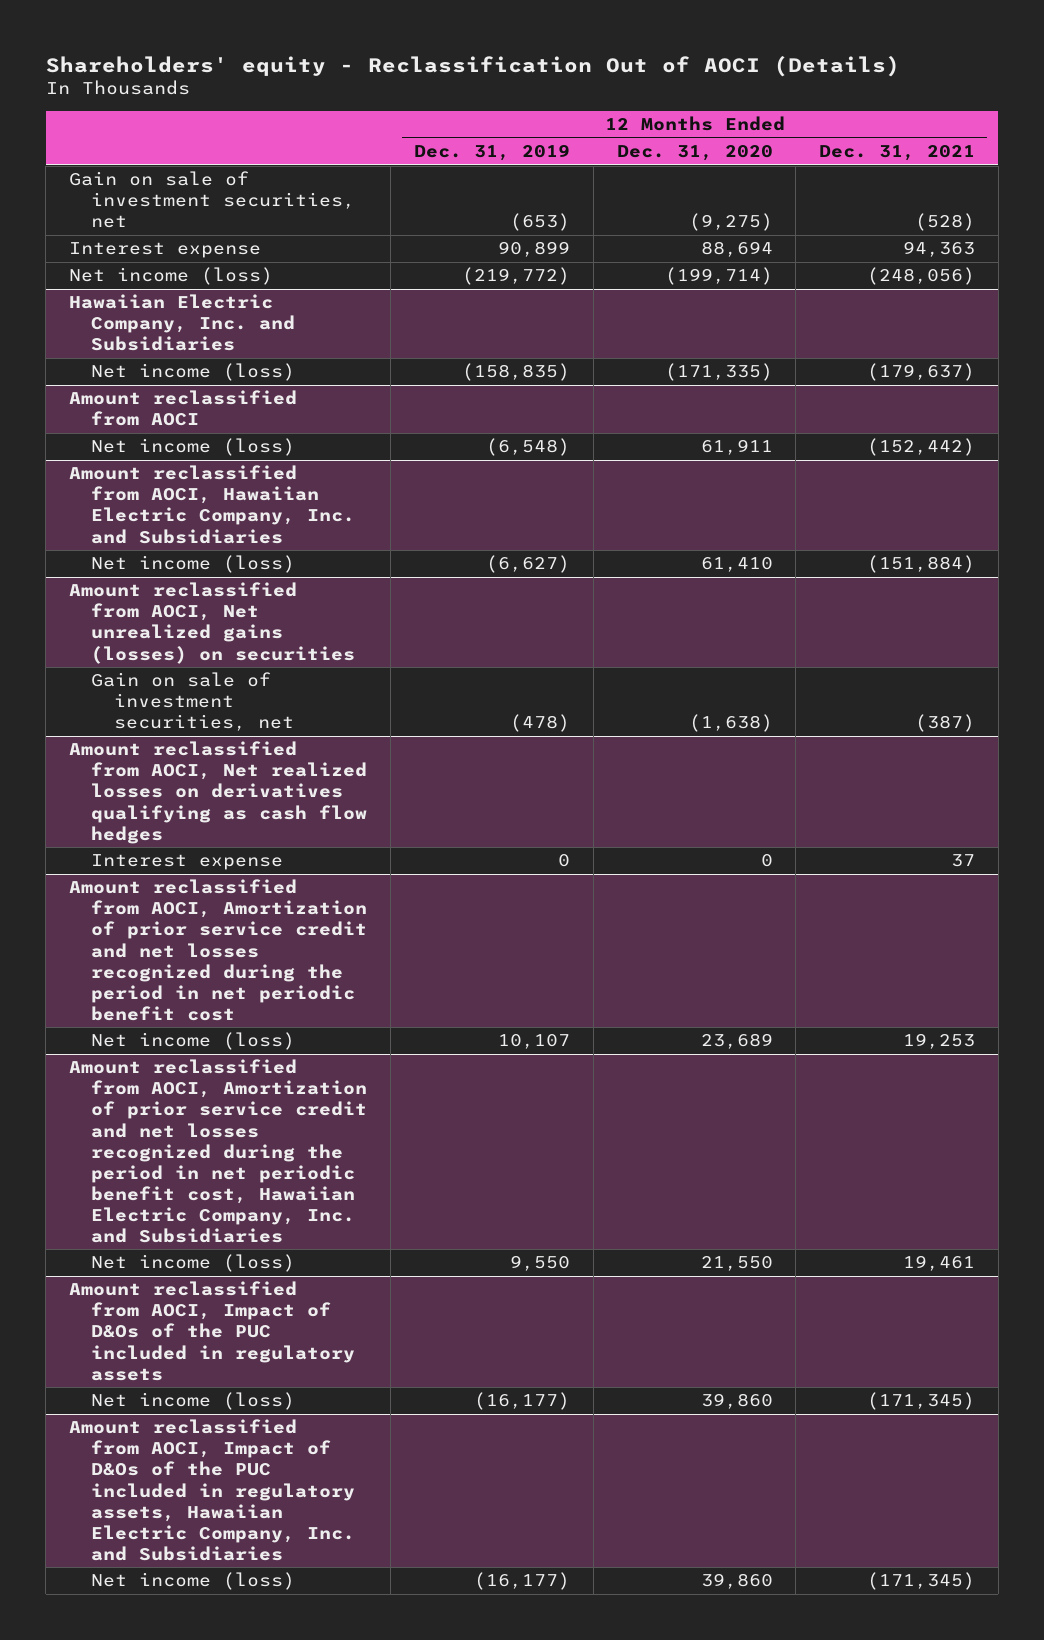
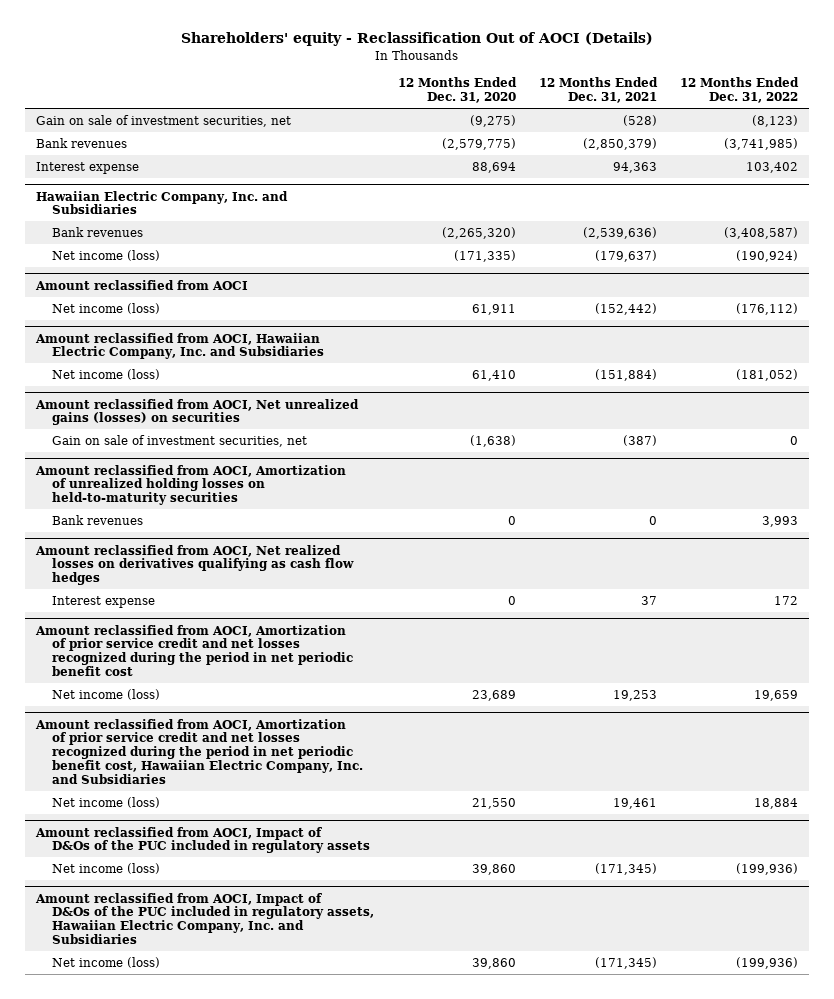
- | 12 Months Ended Dec. 31, 2019 | 12 Months Ended Dec. 31, 2020 | 12 Months Ended Dec. 31, 2021
+ | 12 Months Ended Dec. 31, 2020 | 12 Months Ended Dec. 31, 2021 | 12 Months Ended Dec. 31, 2022
+ Bank revenues | (2,579,775) | (2,850,379) | (3,741,985)
- Net income (loss) | (219,772) | (199,714) | (248,056)
@ Hawaiian Electric Company, Inc. and Subsidiaries
+ Bank revenues | (2,265,320) | (2,539,636) | (3,408,587)
+ Amount reclassified from AOCI, Amortization of unrealized holding losses on held-to-maturity securities
+ Bank revenues | 0 | 0 | 3,993

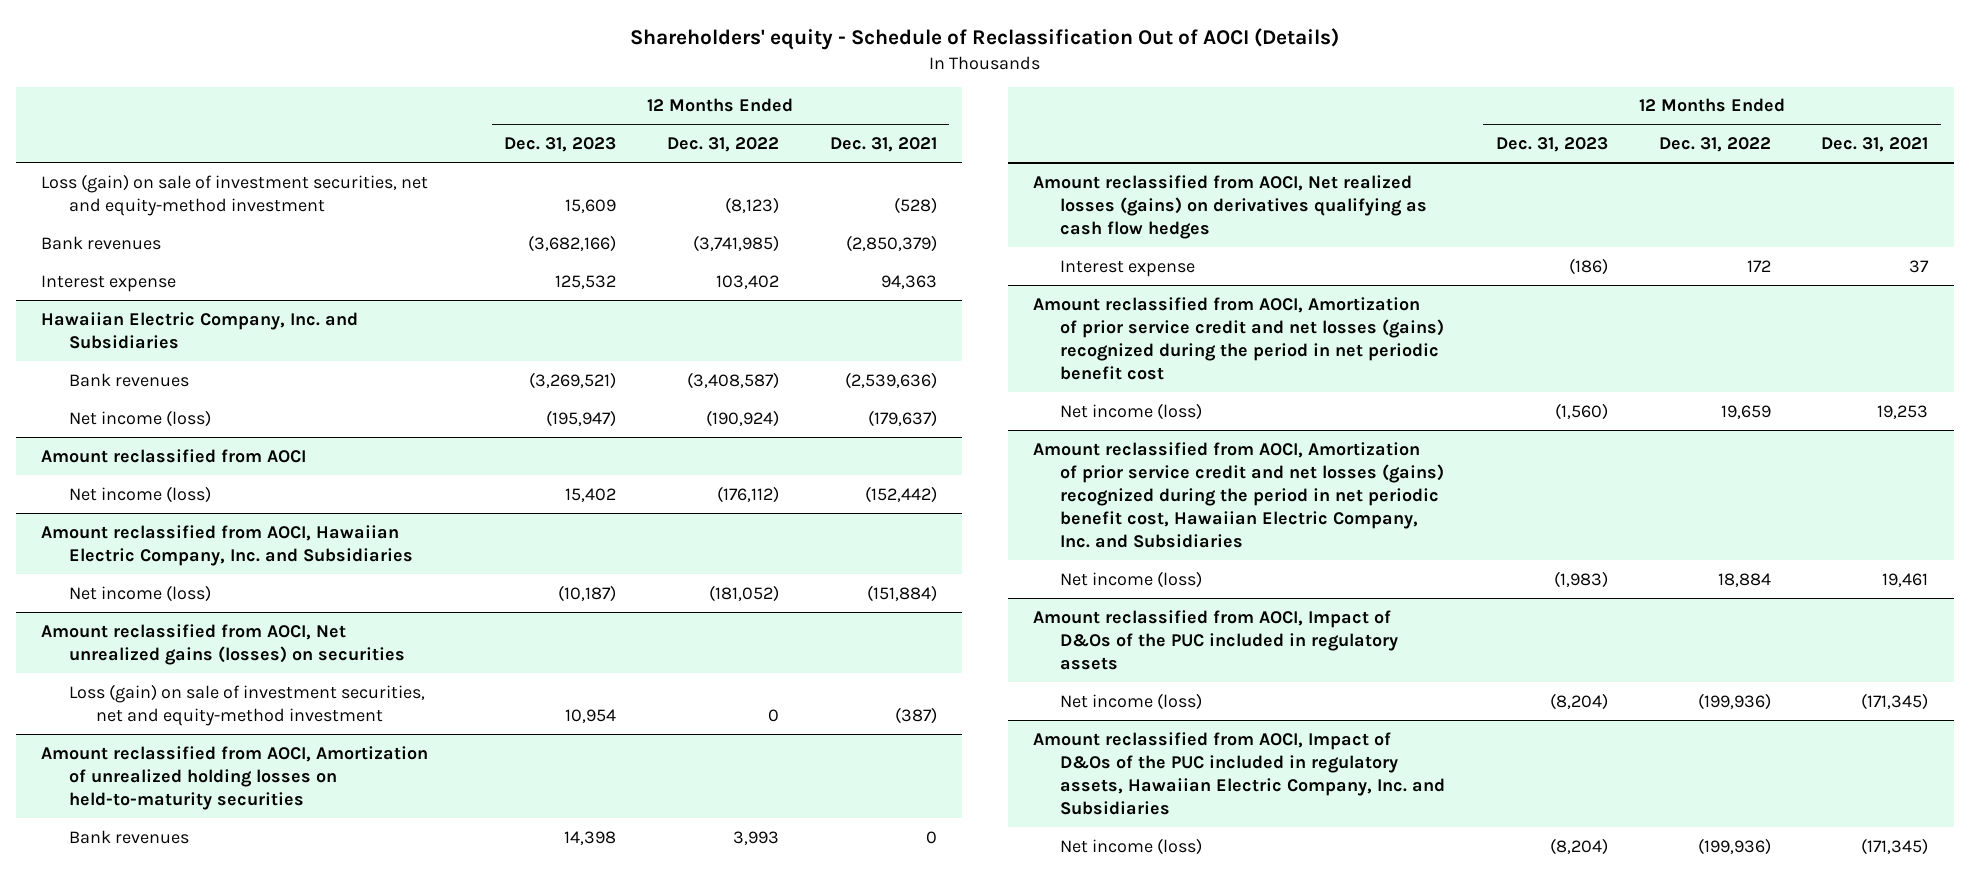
- Shareholders' equity - Reclassification Out of AOCI (Details)
+ Shareholders' equity - Schedule of Reclassification Out of AOCI (Details)
- | 12 Months Ended Dec. 31, 2020 | 12 Months Ended Dec. 31, 2021 | 12 Months Ended Dec. 31, 2022
+ | 12 Months Ended Dec. 31, 2023 | 12 Months Ended Dec. 31, 2022 | 12 Months Ended Dec. 31, 2021
- Gain on sale of investment securities, net | (9,275) | (528) | (8,123)
+ Loss (gain) on sale of investment securities, net and equity-method investment | 15,609 | (8,123) | (528)
@ Amount reclassified from AOCI, Net unrealized gains (losses) on securities
- Gain on sale of investment securities, net | (1,638) | (387) | 0
+ Loss (gain) on sale of investment securities, net and equity-method investment | 10,954 | 0 | (387)
- Amount reclassified from AOCI, Net realized losses on derivatives qualifying as cash flow hedges
+ Amount reclassified from AOCI, Net realized losses (gains) on derivatives qualifying as cash flow hedges
- Amount reclassified from AOCI, Amortization of prior service credit and net losses recognized during the period in net periodic benefit cost
+ Amount reclassified from AOCI, Amortization of prior service credit and net losses (gains) recognized during the period in net periodic benefit cost
- Amount reclassified from AOCI, Amortization of prior service credit and net losses recognized during the period in net periodic benefit cost, Hawaiian Electric Company, Inc. and Subsidiaries
+ Amount reclassified from AOCI, Amortization of prior service credit and net losses (gains) recognized during the period in net periodic benefit cost, Hawaiian Electric Company, Inc. and Subsidiaries

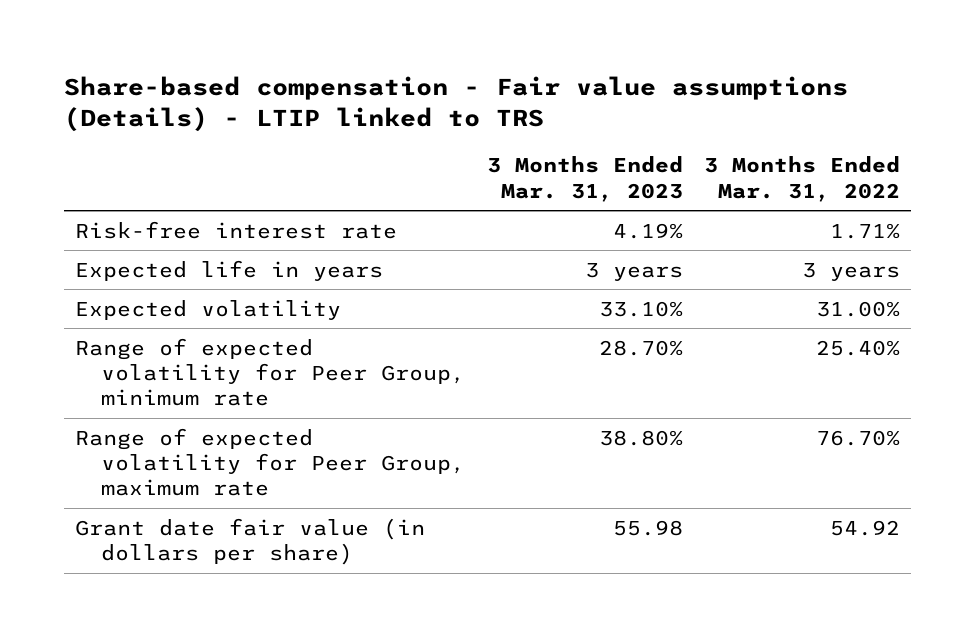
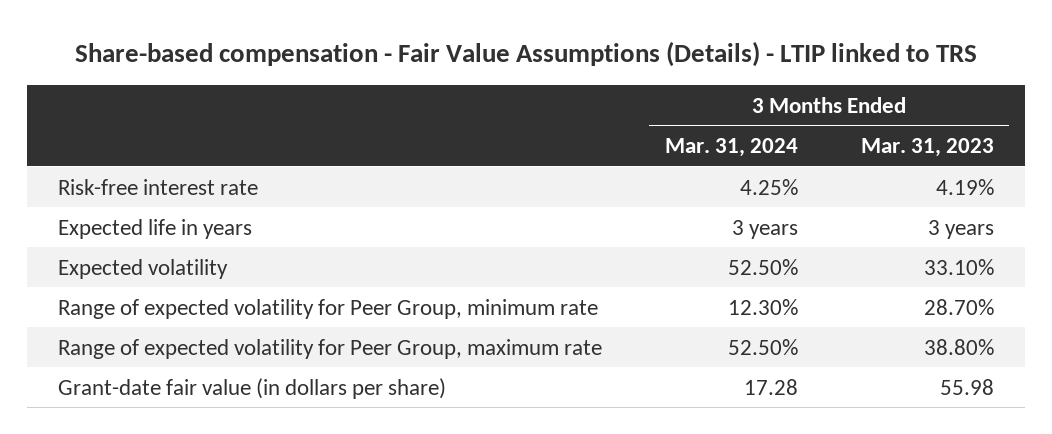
- Share-based compensation - Fair value assumptions (Details) - LTIP linked to TRS
+ Share-based compensation - Fair Value Assumptions (Details) - LTIP linked to TRS
- | 3 Months Ended Mar. 31, 2023 | 3 Months Ended Mar. 31, 2022
+ | 3 Months Ended Mar. 31, 2024 | 3 Months Ended Mar. 31, 2023
- Grant date fair value (in dollars per share) | 55.98 | 54.92
+ Grant-date fair value (in dollars per share) | 17.28 | 55.98

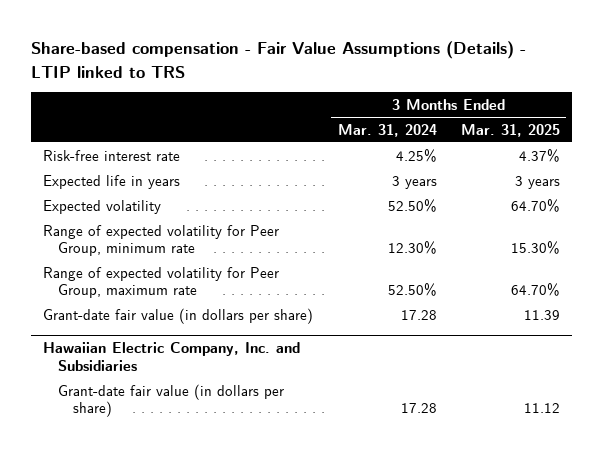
- | 3 Months Ended Mar. 31, 2024 | 3 Months Ended Mar. 31, 2023
+ | 3 Months Ended Mar. 31, 2024 | 3 Months Ended Mar. 31, 2025
+ Hawaiian Electric Company, Inc. and Subsidiaries
+ Grant-date fair value (in dollars per share) | 17.28 | 11.12

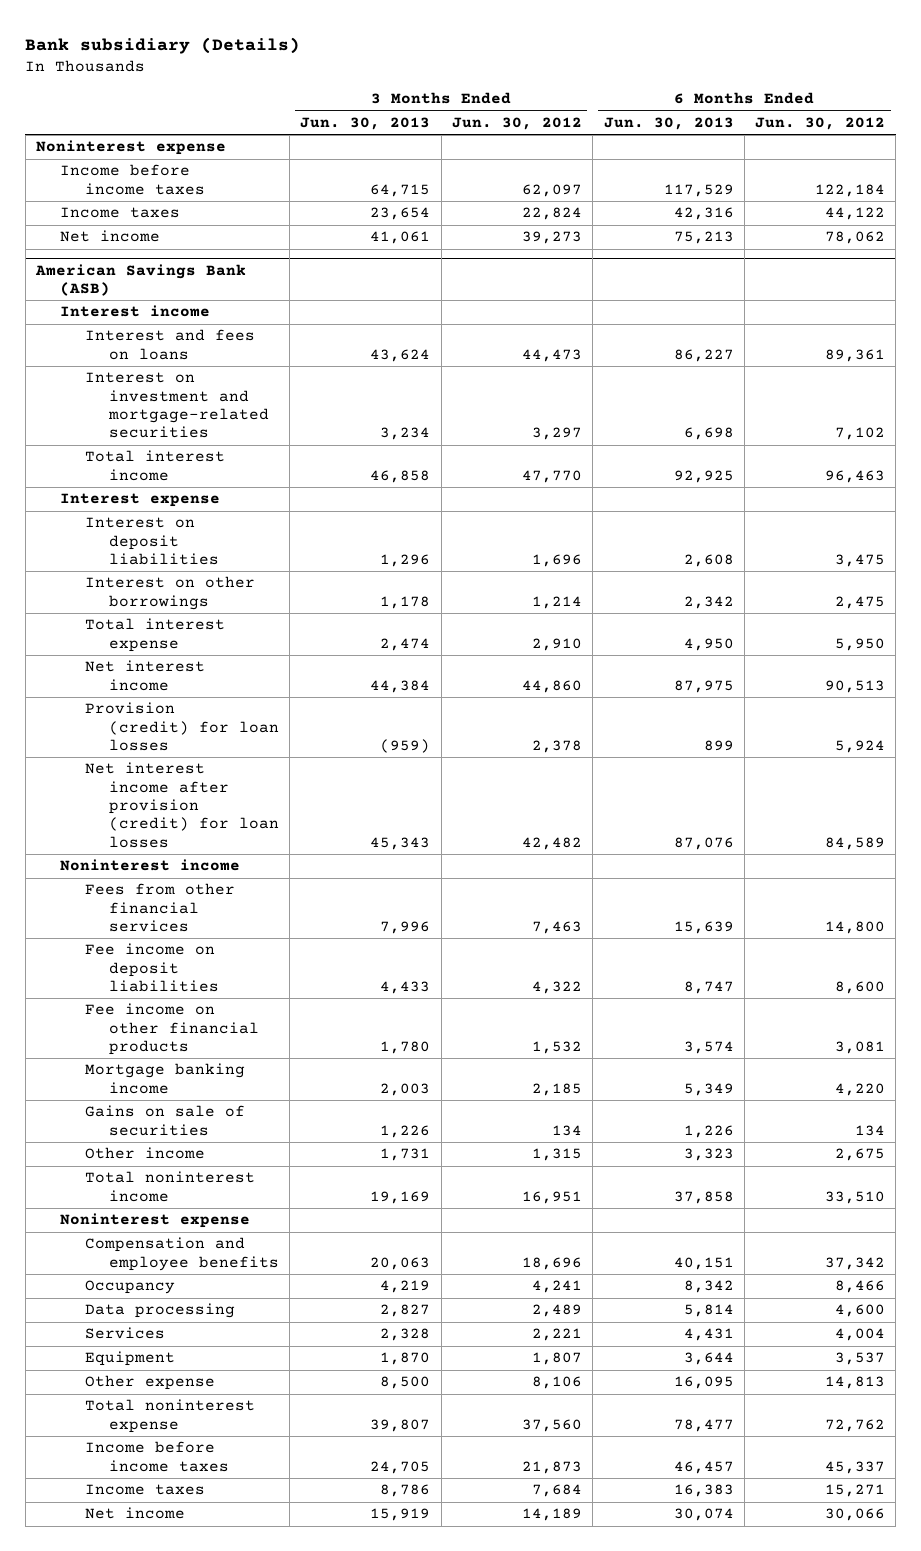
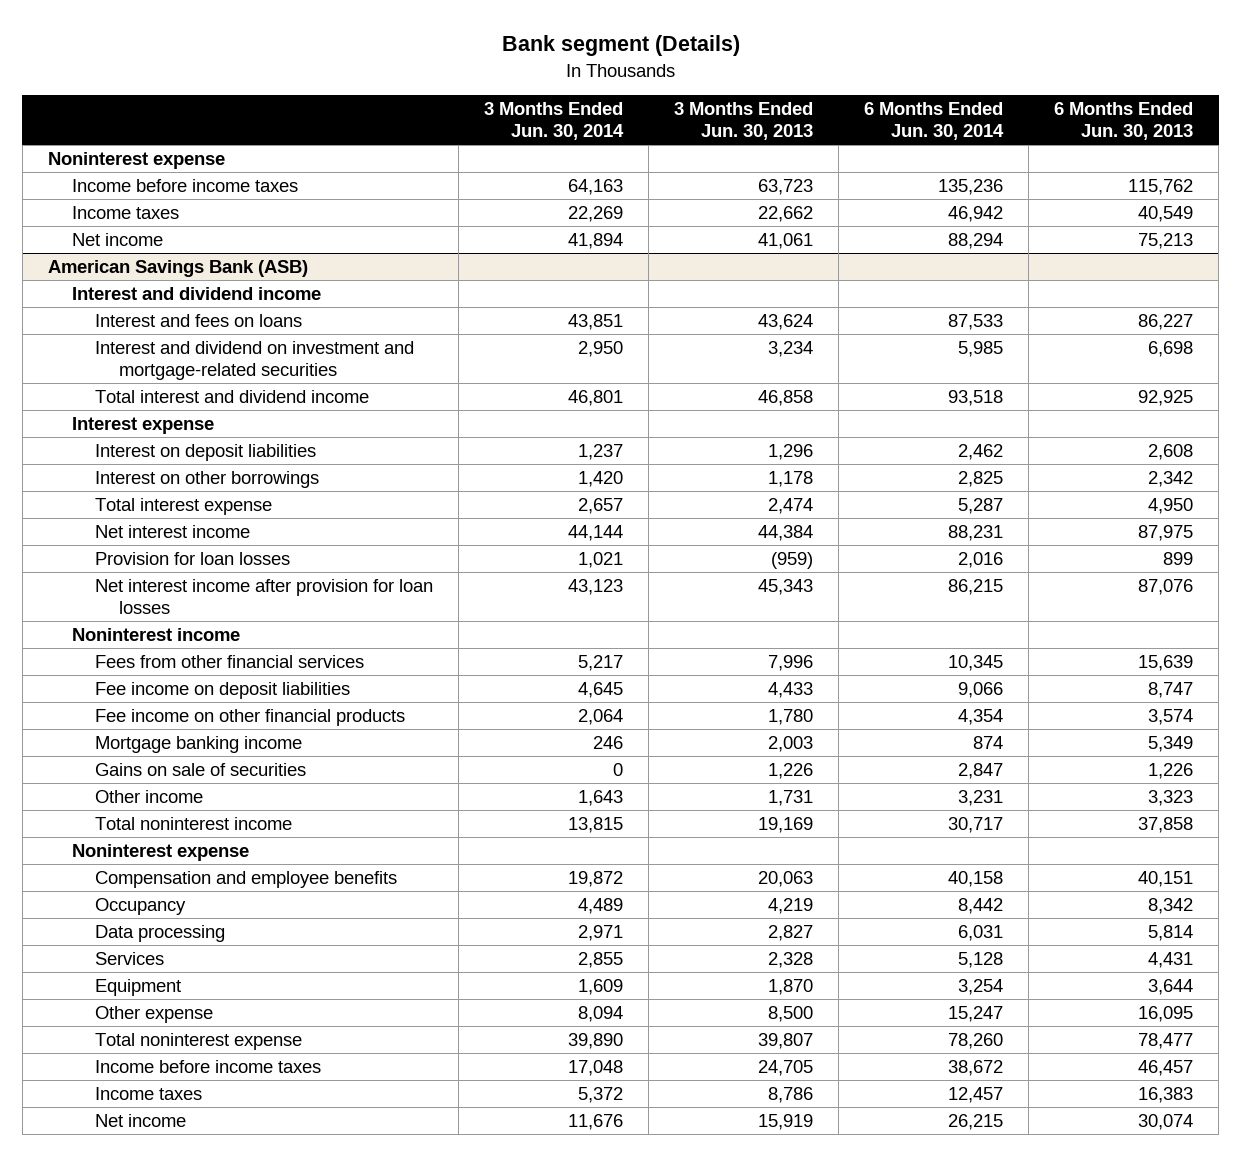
- Bank subsidiary (Details)
+ Bank segment (Details)
- | 3 Months Ended Jun. 30, 2013 | 3 Months Ended Jun. 30, 2012 | 6 Months Ended Jun. 30, 2013 | 6 Months Ended Jun. 30, 2012
+ | 3 Months Ended Jun. 30, 2014 | 3 Months Ended Jun. 30, 2013 | 6 Months Ended Jun. 30, 2014 | 6 Months Ended Jun. 30, 2013
- Income before income taxes | 64,715 | 62,097 | 117,529 | 122,184
- Income taxes | 23,654 | 22,824 | 42,316 | 44,122
+ Income before income taxes | 64,163 | 63,723 | 135,236 | 115,762
+ Income taxes | 22,269 | 22,662 | 46,942 | 40,549
@ American Savings Bank (ASB)
- Interest income
+ Interest and dividend income
- Interest on investment and mortgage-related securities | 3,234 | 3,297 | 6,698 | 7,102
- Total interest income | 46,858 | 47,770 | 92,925 | 96,463
+ Interest and dividend on investment and mortgage-related securities | 2,950 | 3,234 | 5,985 | 6,698
+ Total interest and dividend income | 46,801 | 46,858 | 93,518 | 92,925
- Provision (credit) for loan losses | (959) | 2,378 | 899 | 5,924
- Net interest income after provision (credit) for loan losses | 45,343 | 42,482 | 87,076 | 84,589
+ Provision for loan losses | 1,021 | (959) | 2,016 | 899
+ Net interest income after provision for loan losses | 43,123 | 45,343 | 86,215 | 87,076

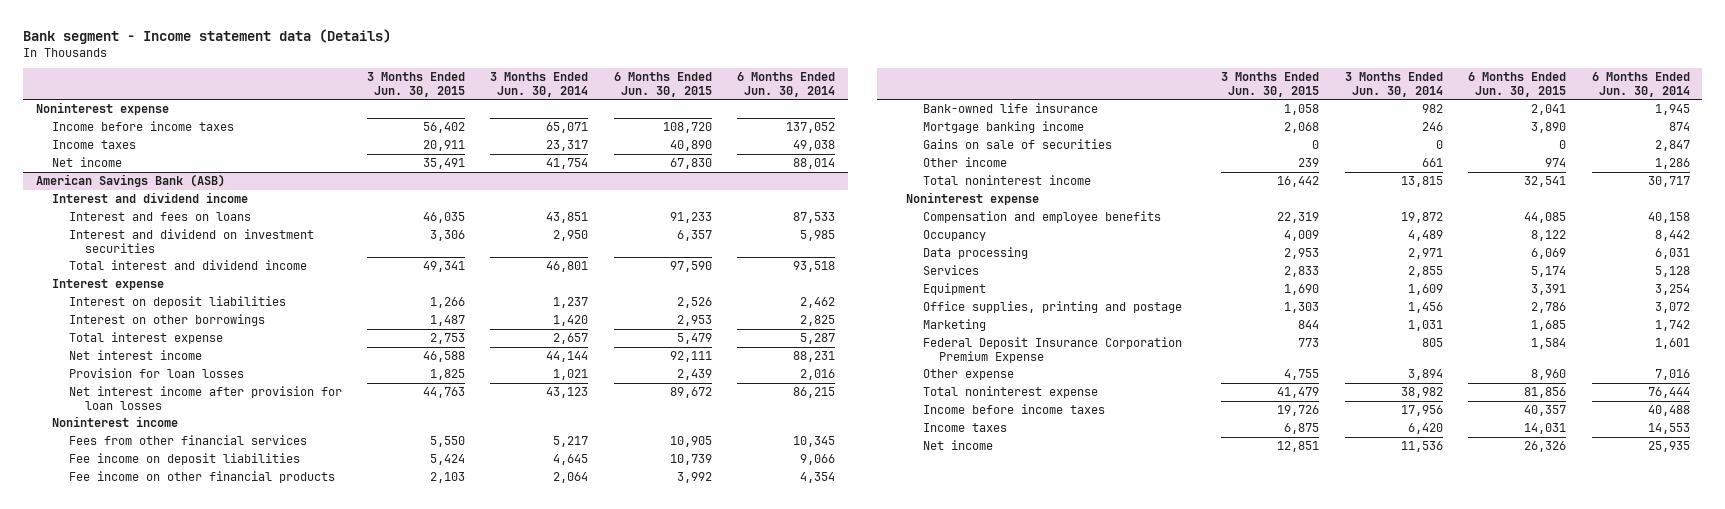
- Bank segment (Details)
+ Bank segment - Income statement data (Details)
- | 3 Months Ended Jun. 30, 2014 | 3 Months Ended Jun. 30, 2013 | 6 Months Ended Jun. 30, 2014 | 6 Months Ended Jun. 30, 2013
+ | 3 Months Ended Jun. 30, 2015 | 3 Months Ended Jun. 30, 2014 | 6 Months Ended Jun. 30, 2015 | 6 Months Ended Jun. 30, 2014
- Income before income taxes | 64,163 | 63,723 | 135,236 | 115,762
- Income taxes | 22,269 | 22,662 | 46,942 | 40,549
- Net income | 41,894 | 41,061 | 88,294 | 75,213
+ Income before income taxes | 56,402 | 65,071 | 108,720 | 137,052
+ Income taxes | 20,911 | 23,317 | 40,890 | 49,038
+ Net income | 35,491 | 41,754 | 67,830 | 88,014
@ American Savings Bank (ASB)
- Interest and dividend on investment and mortgage-related securities | 2,950 | 3,234 | 5,985 | 6,698
+ Interest and dividend on investment securities | 3,306 | 2,950 | 6,357 | 5,985
+ Bank-owned life insurance | 1,058 | 982 | 2,041 | 1,945
- Other income | 1,643 | 1,731 | 3,231 | 3,323
+ Other income | 239 | 661 | 974 | 1,286
- Other expense | 8,094 | 8,500 | 15,247 | 16,095
- Total noninterest expense | 39,890 | 39,807 | 78,260 | 78,477
- Income before income taxes | 17,048 | 24,705 | 38,672 | 46,457
- Income taxes | 5,372 | 8,786 | 12,457 | 16,383
- Net income | 11,676 | 15,919 | 26,215 | 30,074
+ Office supplies, printing and postage | 1,303 | 1,456 | 2,786 | 3,072
+ Marketing | 844 | 1,031 | 1,685 | 1,742
+ Federal Deposit Insurance Corporation Premium Expense | 773 | 805 | 1,584 | 1,601
+ Other expense | 4,755 | 3,894 | 8,960 | 7,016
+ Total noninterest expense | 41,479 | 38,982 | 81,856 | 76,444
+ Income before income taxes | 19,726 | 17,956 | 40,357 | 40,488
+ Income taxes | 6,875 | 6,420 | 14,031 | 14,553
+ Net income | 12,851 | 11,536 | 26,326 | 25,935

